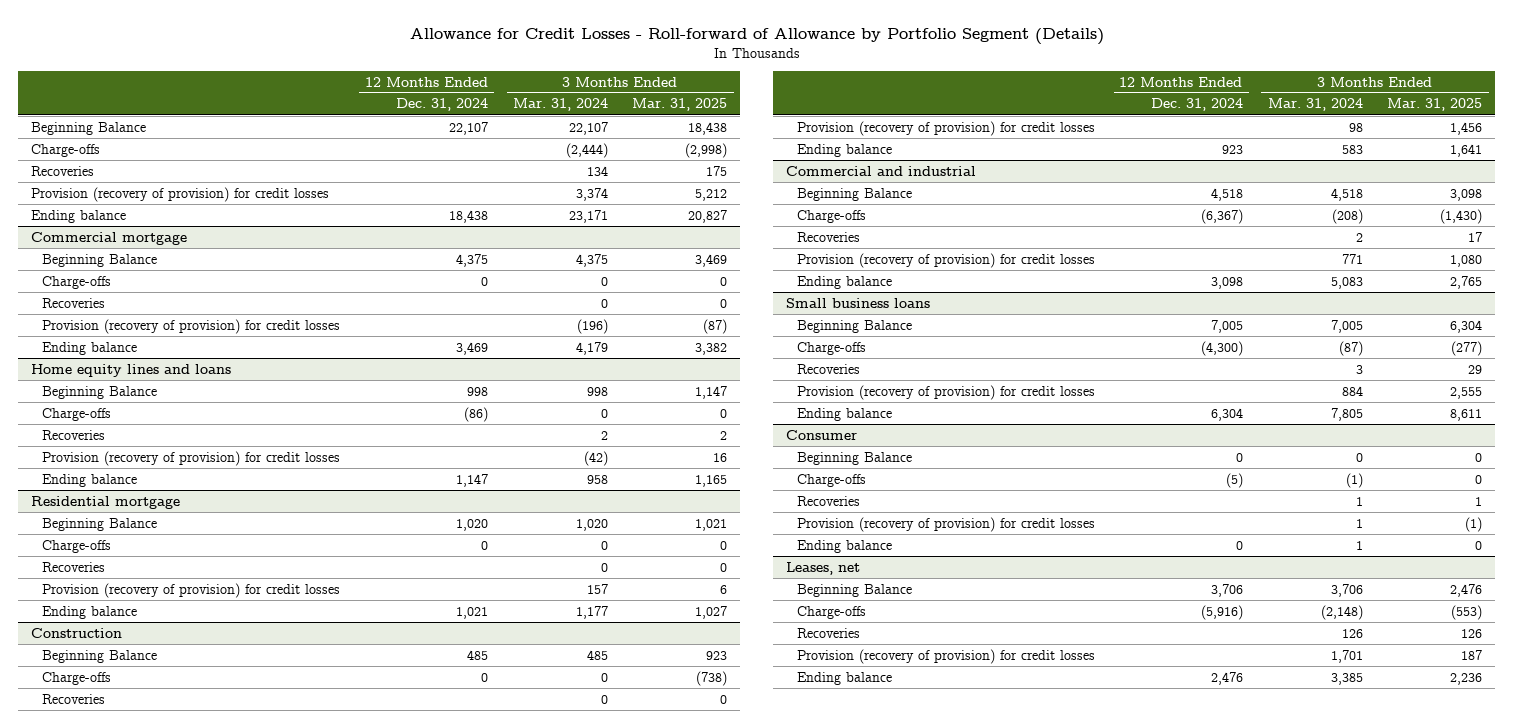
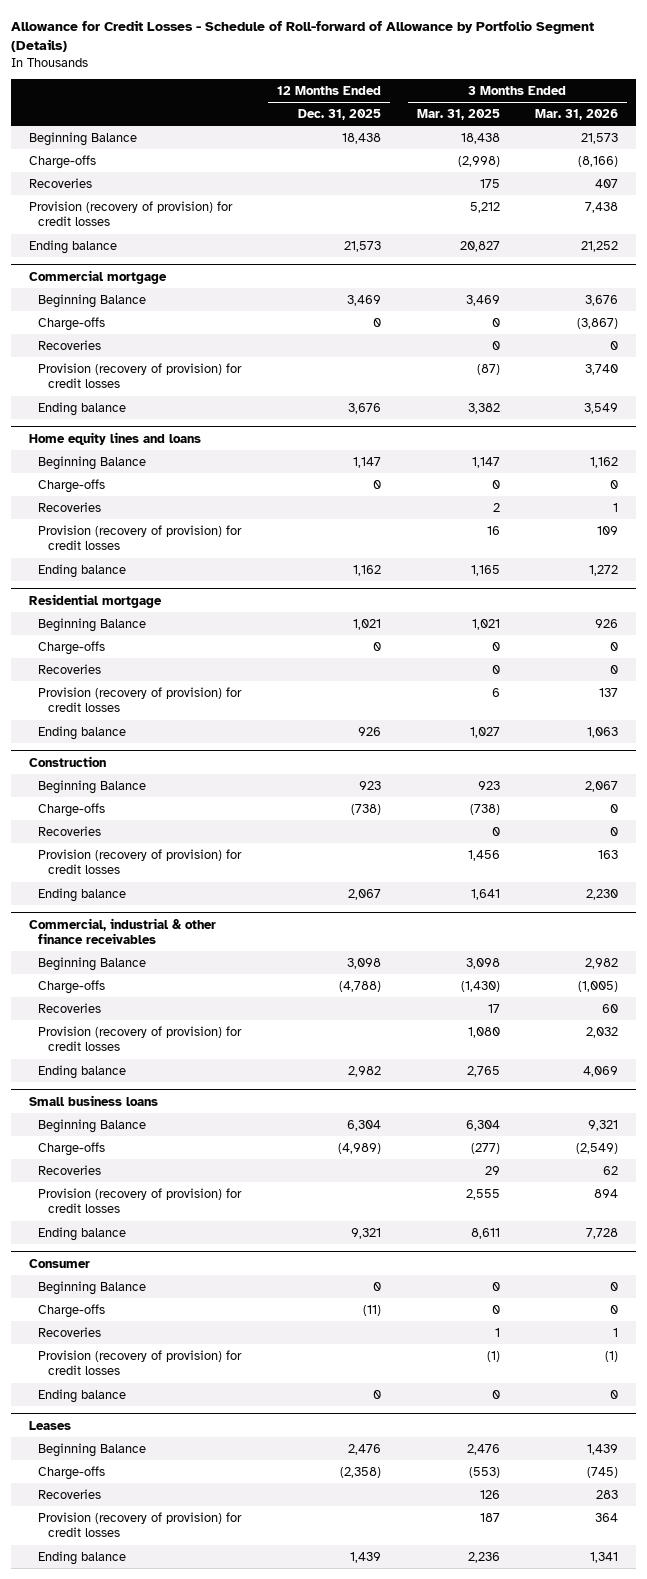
- Allowance for Credit Losses - Roll-forward of Allowance by Portfolio Segment (Details)
+ Allowance for Credit Losses - Schedule of Roll-forward of Allowance by Portfolio Segment (Details)
- | 12 Months Ended Dec. 31, 2024 | 3 Months Ended Mar. 31, 2024 | 3 Months Ended Mar. 31, 2025
+ | 12 Months Ended Dec. 31, 2025 | 3 Months Ended Mar. 31, 2025 | 3 Months Ended Mar. 31, 2026
- Commercial and industrial
+ Commercial, industrial & other finance receivables
- Leases, net
+ Leases

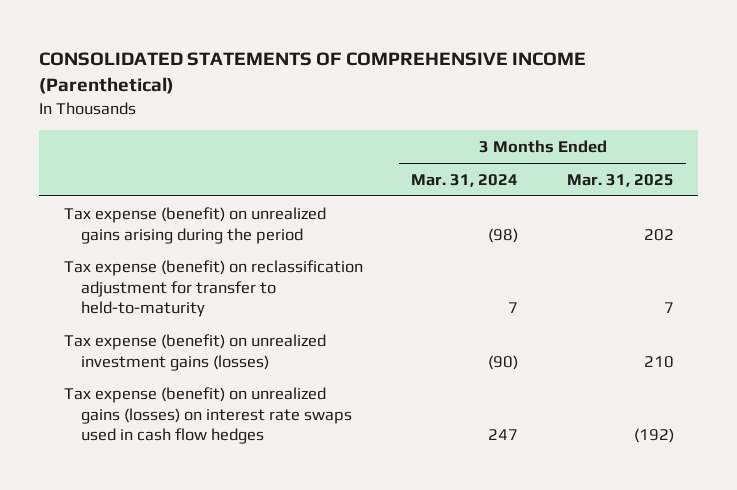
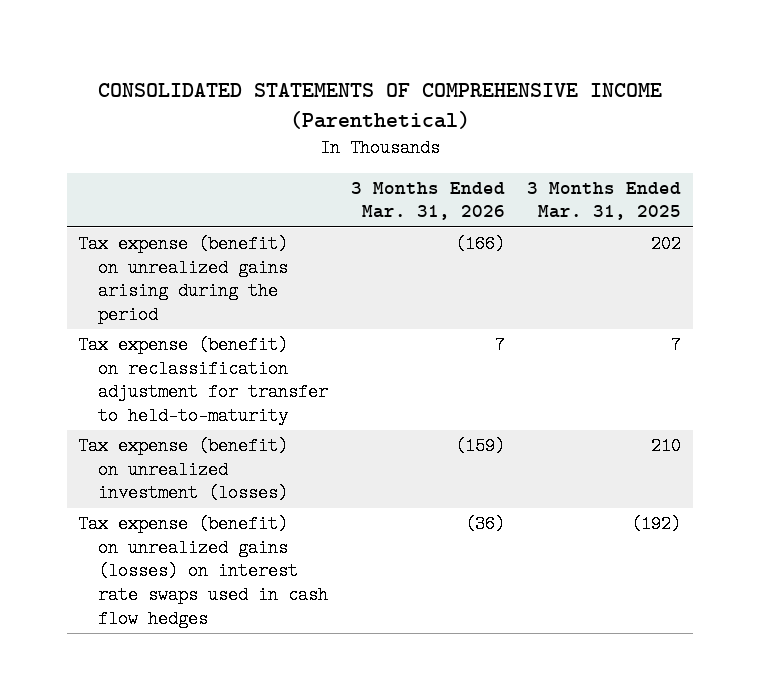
- | 3 Months Ended Mar. 31, 2024 | 3 Months Ended Mar. 31, 2025
+ | 3 Months Ended Mar. 31, 2026 | 3 Months Ended Mar. 31, 2025
- Tax expense (benefit) on unrealized investment gains (losses) | (90) | 210
+ Tax expense (benefit) on unrealized investment (losses) | (159) | 210

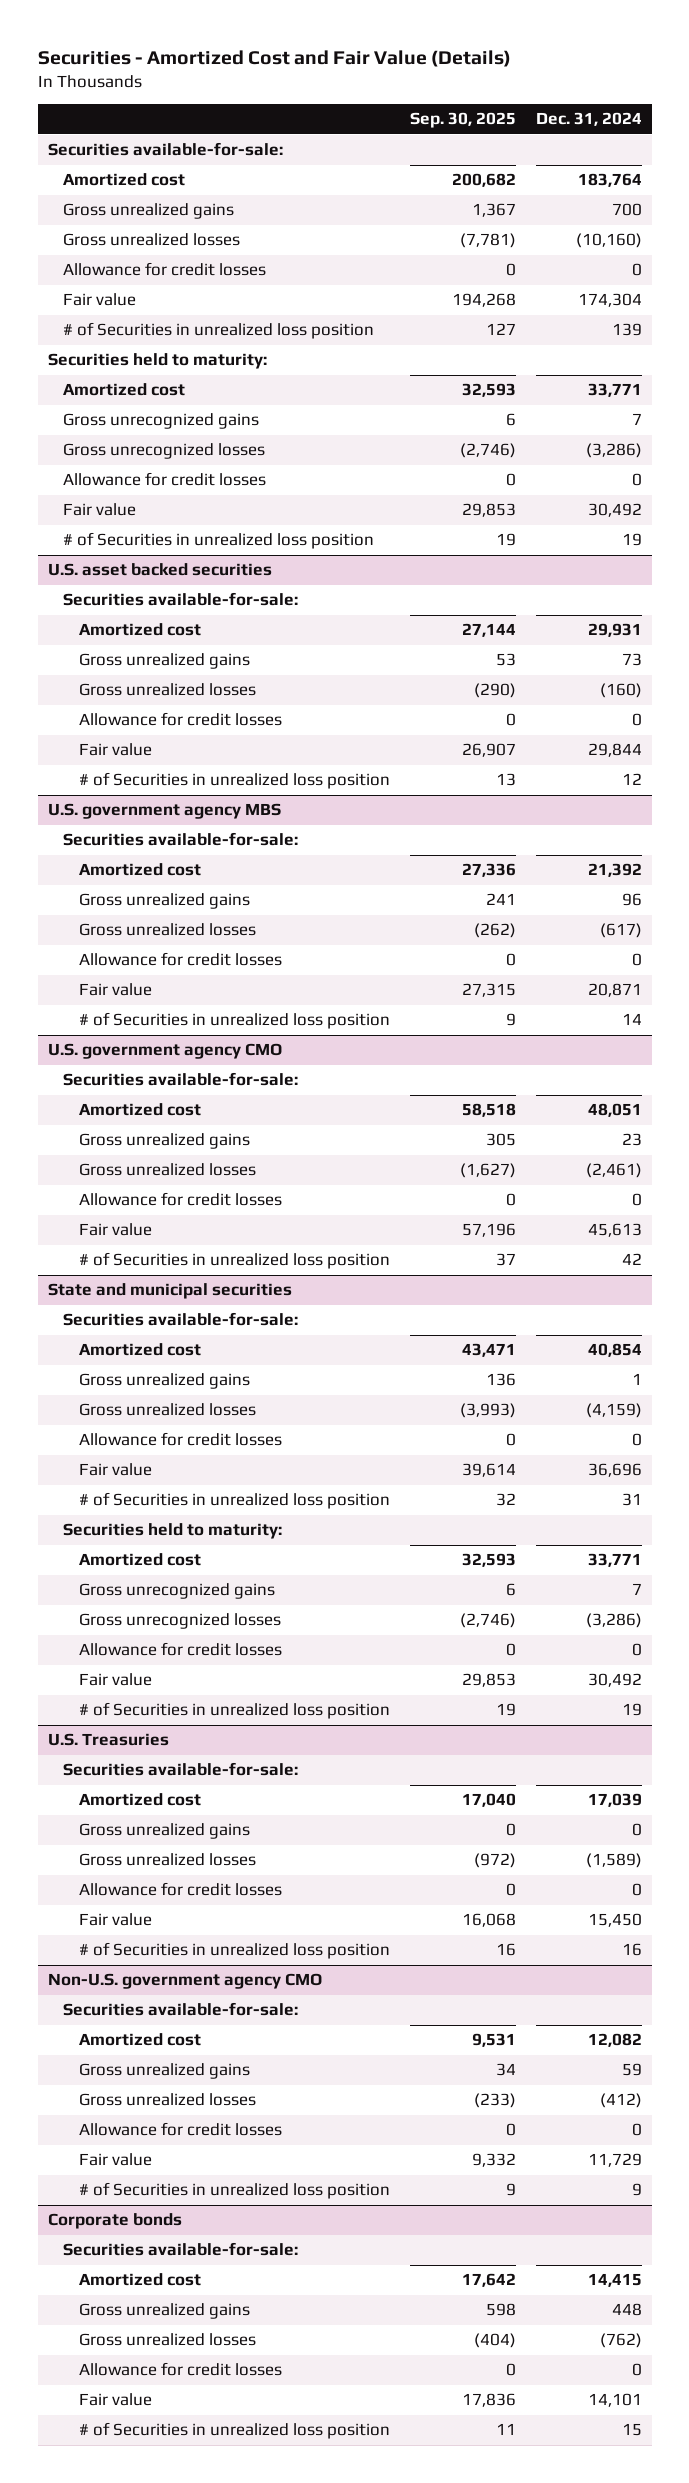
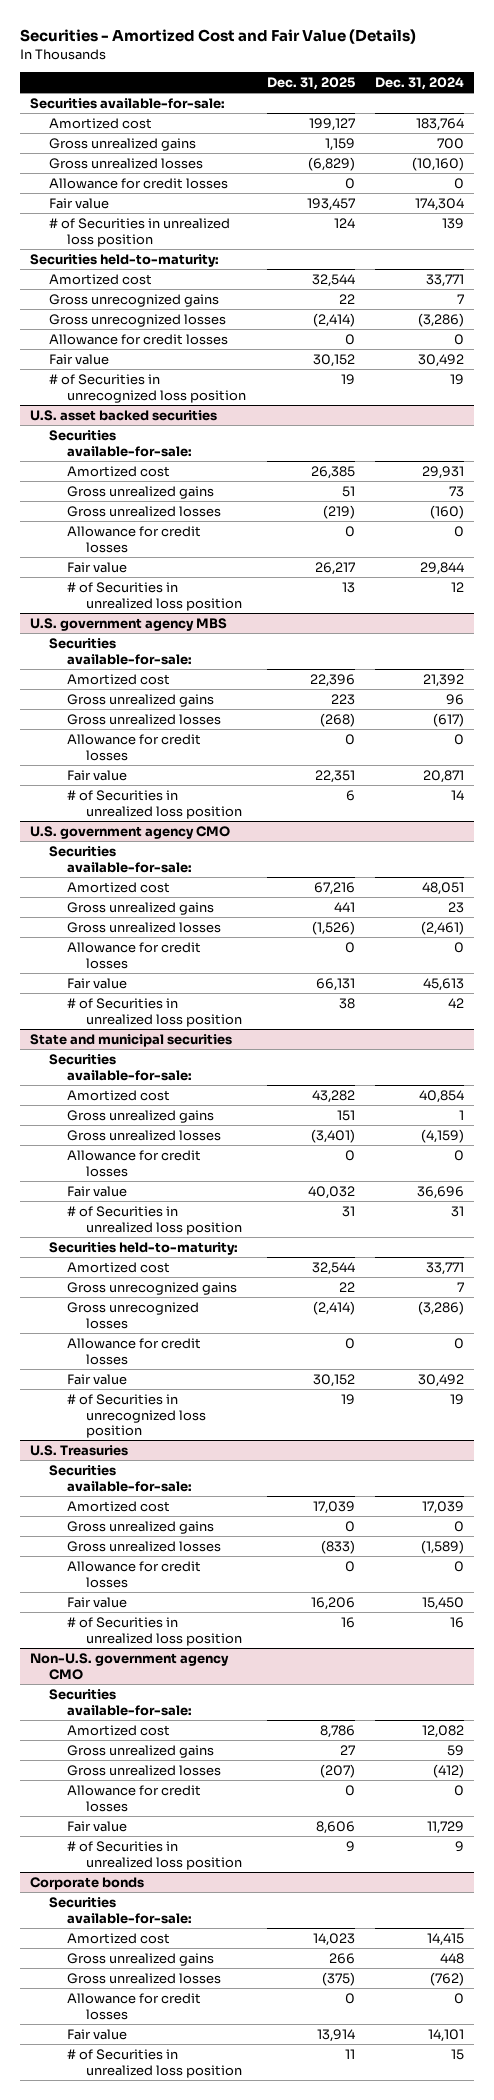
- | Sep. 30, 2025 | Dec. 31, 2024
+ | Dec. 31, 2025 | Dec. 31, 2024
- Securities held to maturity:
+ Securities held-to-maturity:
- # of Securities in unrealized loss position | 19 | 19
+ # of Securities in unrecognized loss position | 19 | 19
@ State and municipal securities
- Securities held to maturity:
+ Securities held-to-maturity:
- # of Securities in unrealized loss position | 19 | 19
+ # of Securities in unrecognized loss position | 19 | 19

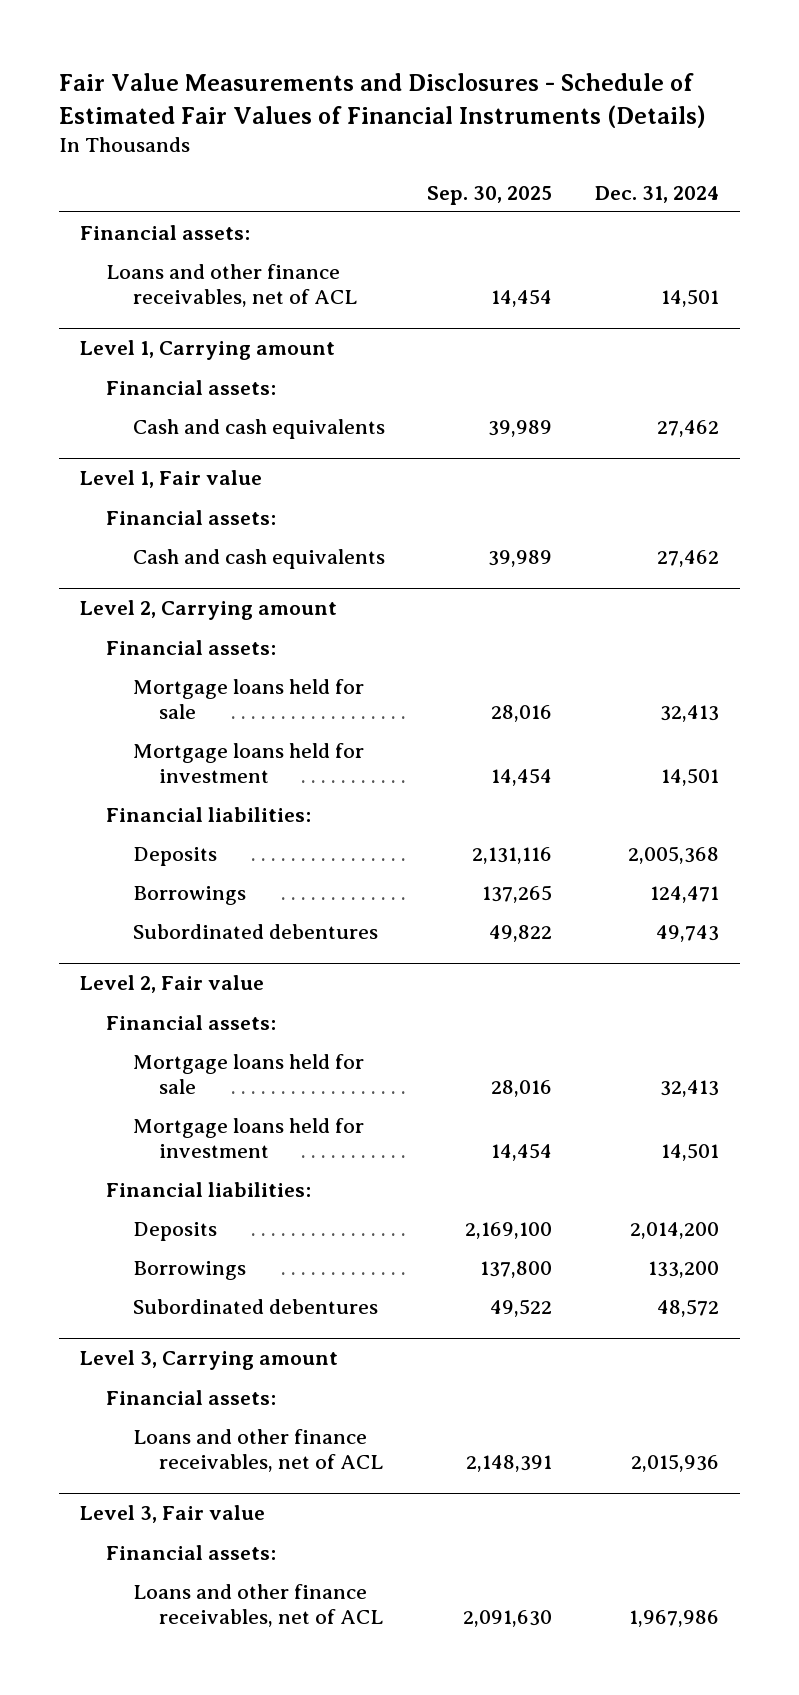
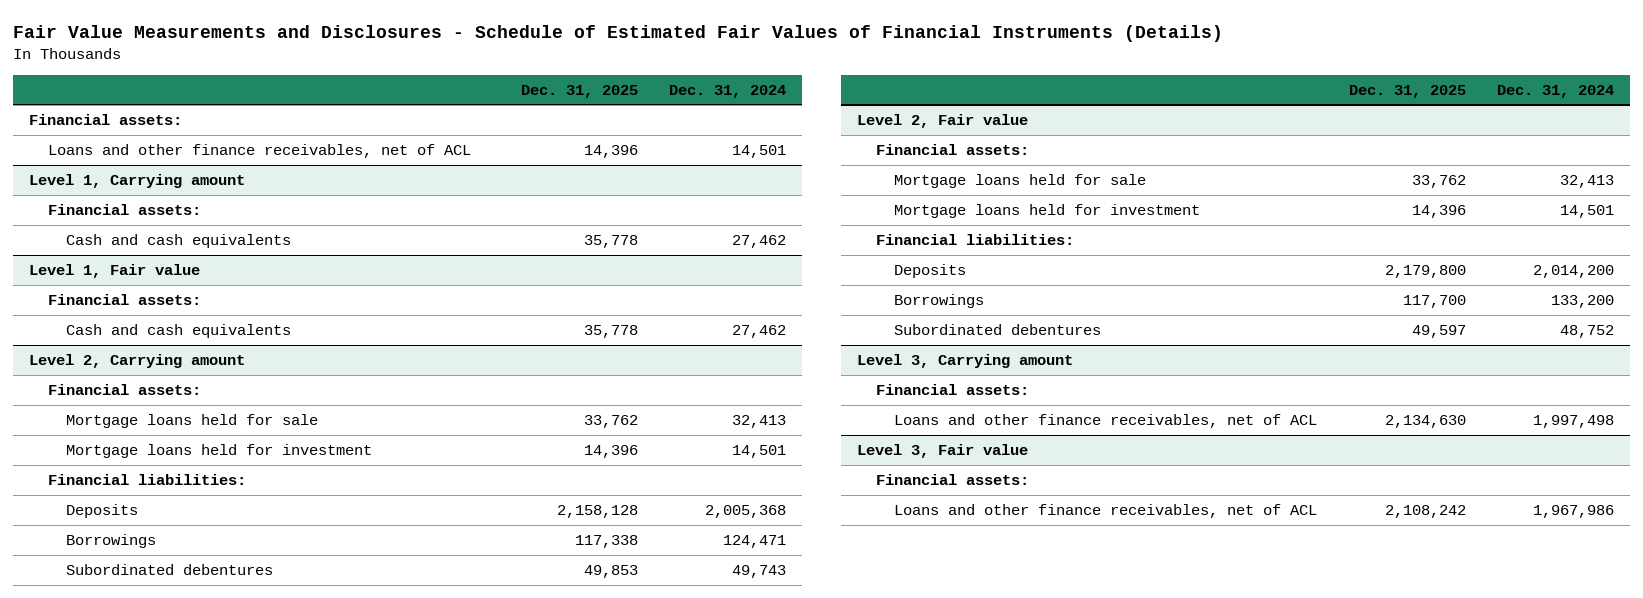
- | Sep. 30, 2025 | Dec. 31, 2024
+ | Dec. 31, 2025 | Dec. 31, 2024
@ Level 2, Fair value
- Subordinated debentures | 49,522 | 48,572
+ Subordinated debentures | 49,597 | 48,752
@ Level 3, Carrying amount
- Loans and other finance receivables, net of ACL | 2,148,391 | 2,015,936
+ Loans and other finance receivables, net of ACL | 2,134,630 | 1,997,498

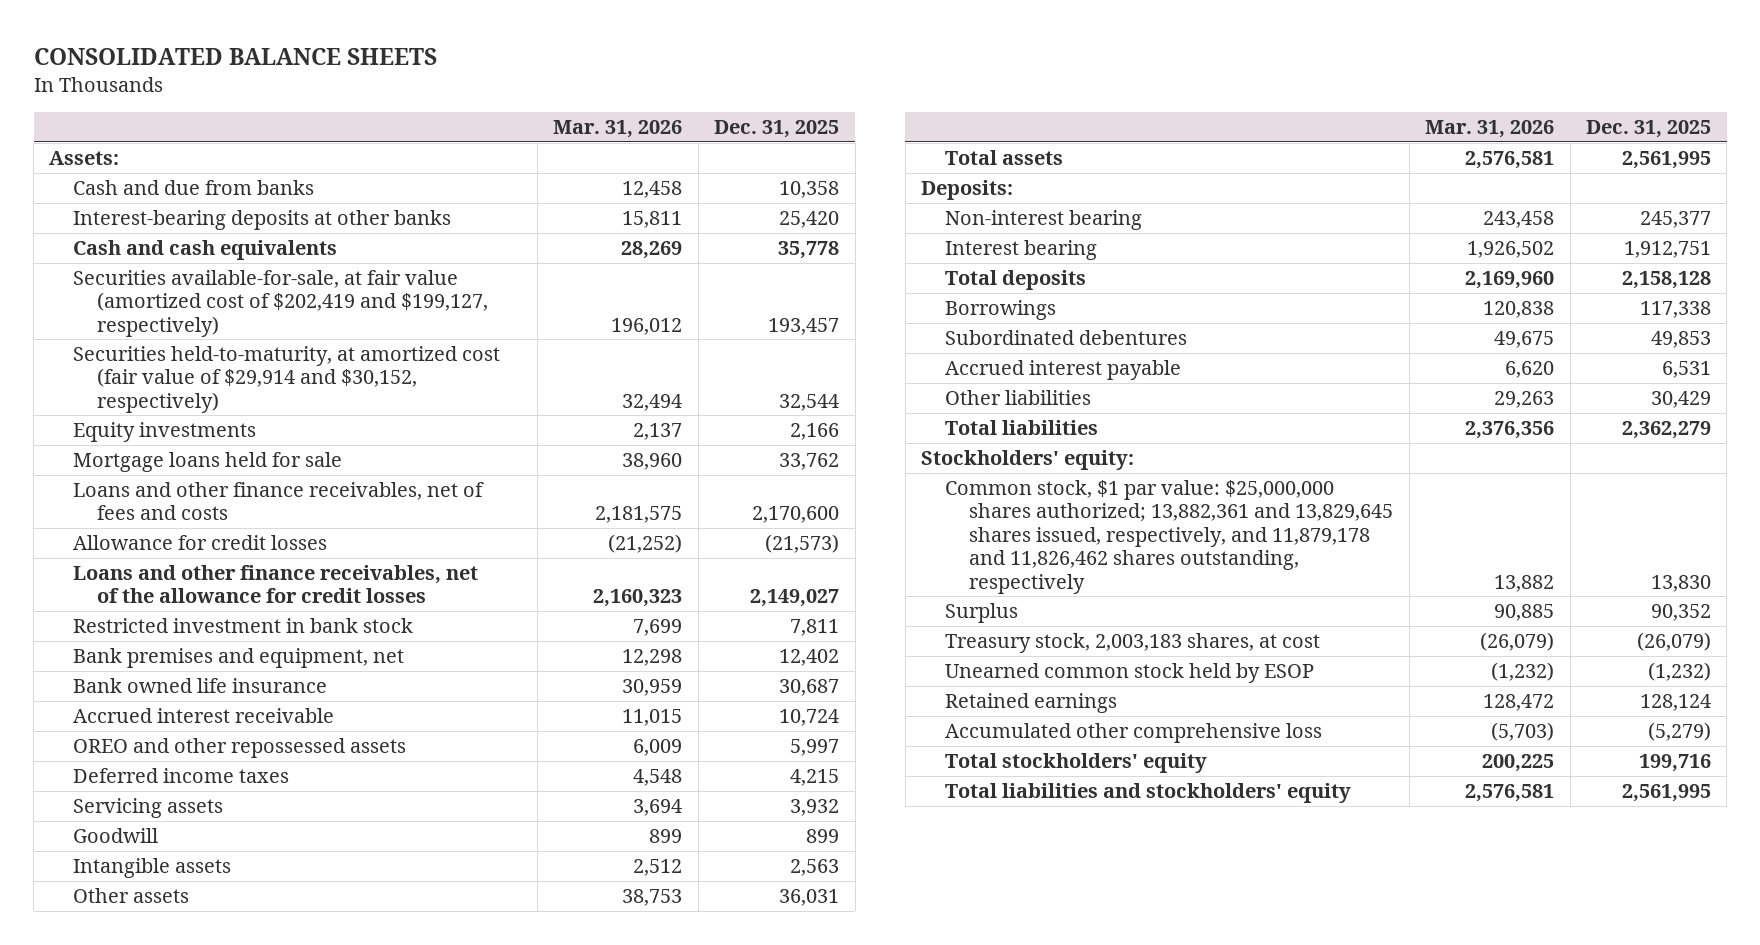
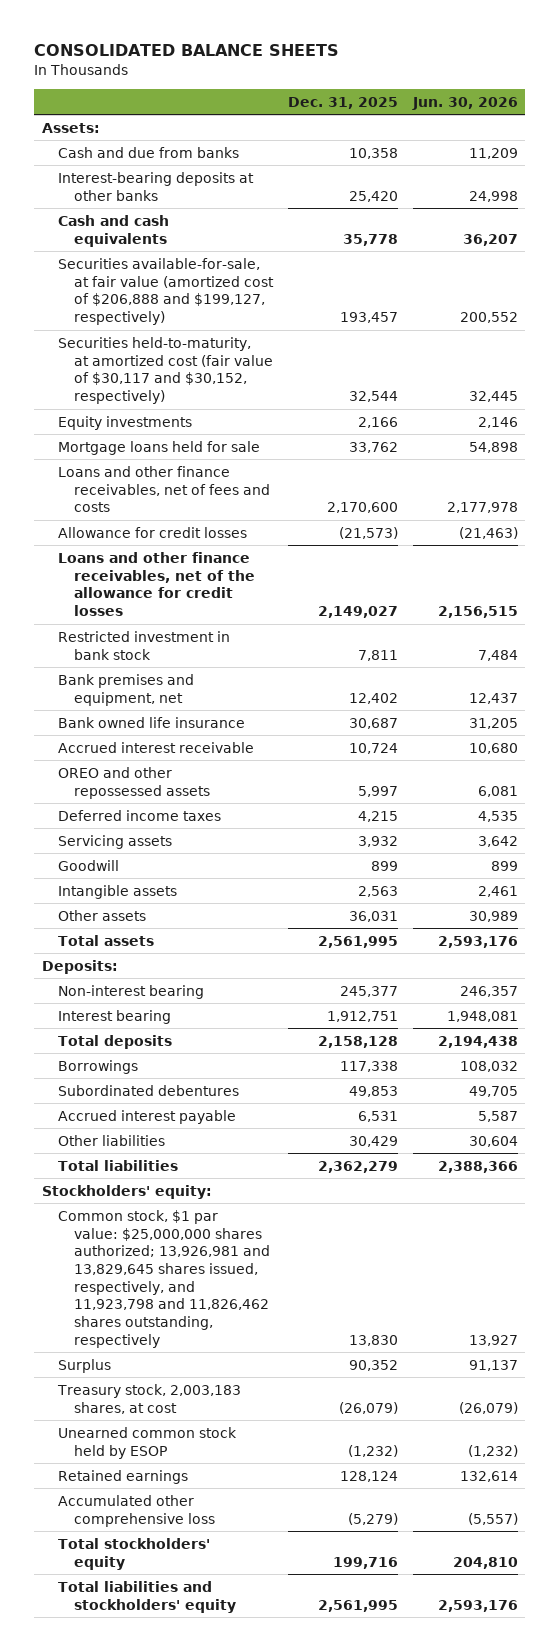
- | Mar. 31, 2026 | Dec. 31, 2025
+ | Dec. 31, 2025 | Jun. 30, 2026
- Securities available-for-sale, at fair value (amortized cost of $202,419 and $199,127, respectively) | 196,012 | 193,457
- Securities held-to-maturity, at amortized cost (fair value of $29,914 and $30,152, respectively) | 32,494 | 32,544
+ Securities available-for-sale, at fair value (amortized cost of $206,888 and $199,127, respectively) | 193,457 | 200,552
+ Securities held-to-maturity, at amortized cost (fair value of $30,117 and $30,152, respectively) | 32,544 | 32,445
- Common stock, $1 par value: $25,000,000 shares authorized; 13,882,361 and 13,829,645 shares issued, respectively, and 11,879,178 and 11,826,462 shares outstanding, respectively | 13,882 | 13,830
+ Common stock, $1 par value: $25,000,000 shares authorized; 13,926,981 and 13,829,645 shares issued, respectively, and 11,923,798 and 11,826,462 shares outstanding, respectively | 13,830 | 13,927

